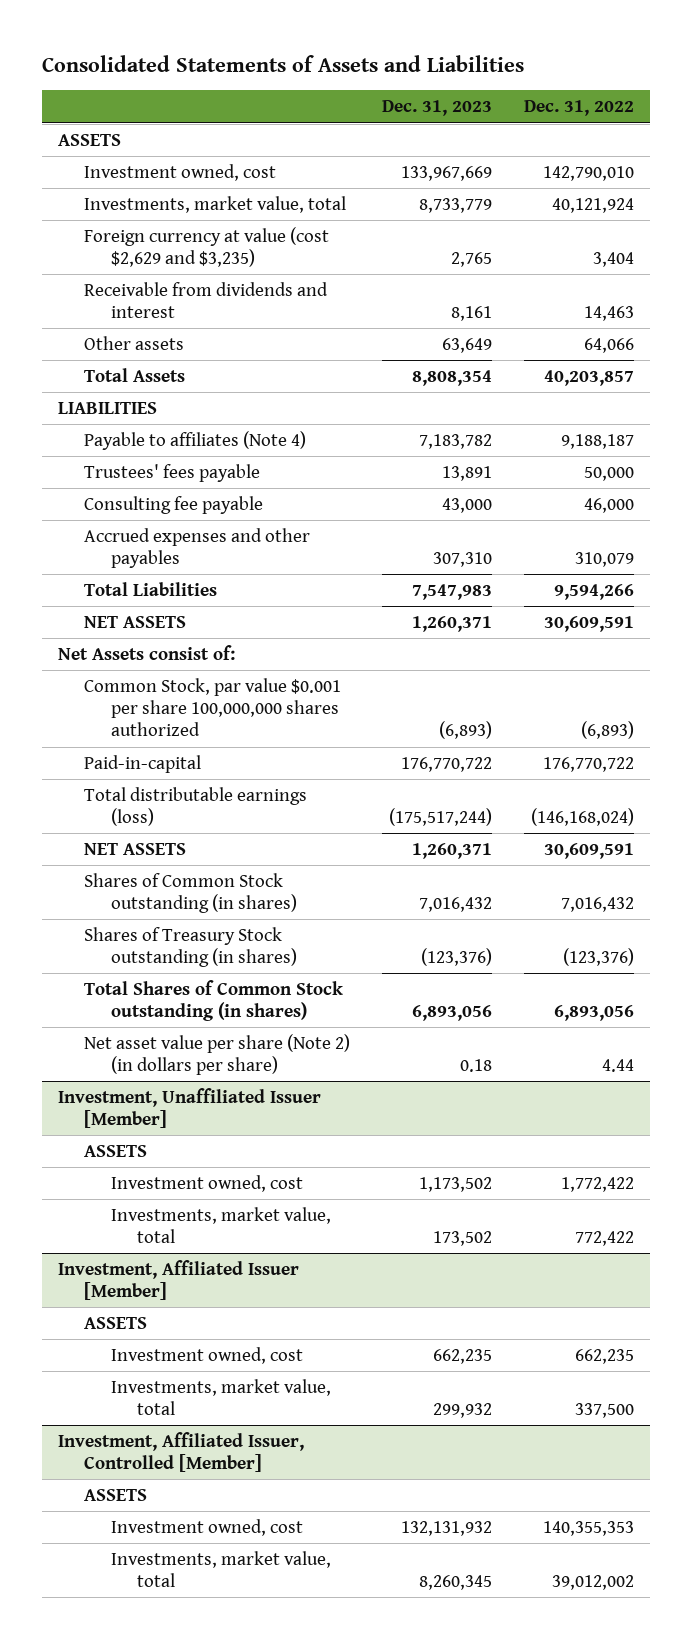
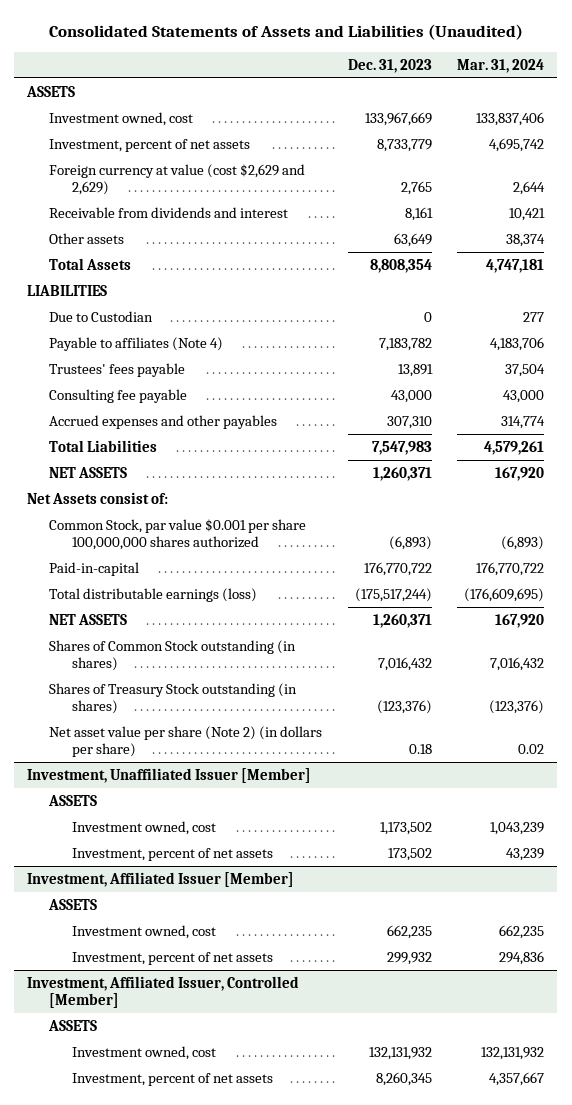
- Consolidated Statements of Assets and Liabilities
+ Consolidated Statements of Assets and Liabilities (Unaudited)
- | Dec. 31, 2023 | Dec. 31, 2022
+ | Dec. 31, 2023 | Mar. 31, 2024
- Investments, market value, total | 8,733,779 | 40,121,924
- Foreign currency at value (cost $2,629 and $3,235) | 2,765 | 3,404
+ Investment, percent of net assets | 8,733,779 | 4,695,742
+ Foreign currency at value (cost $2,629 and 2,629) | 2,765 | 2,644
+ Due to Custodian | 0 | 277
- Total Shares of Common Stock outstanding (in shares) | 6,893,056 | 6,893,056
@ Investment, Unaffiliated Issuer [Member]
- Investments, market value, total | 173,502 | 772,422
+ Investment, percent of net assets | 173,502 | 43,239
@ Investment, Affiliated Issuer [Member]
- Investments, market value, total | 299,932 | 337,500
+ Investment, percent of net assets | 299,932 | 294,836
@ Investment, Affiliated Issuer, Controlled [Member]
- Investments, market value, total | 8,260,345 | 39,012,002
+ Investment, percent of net assets | 8,260,345 | 4,357,667

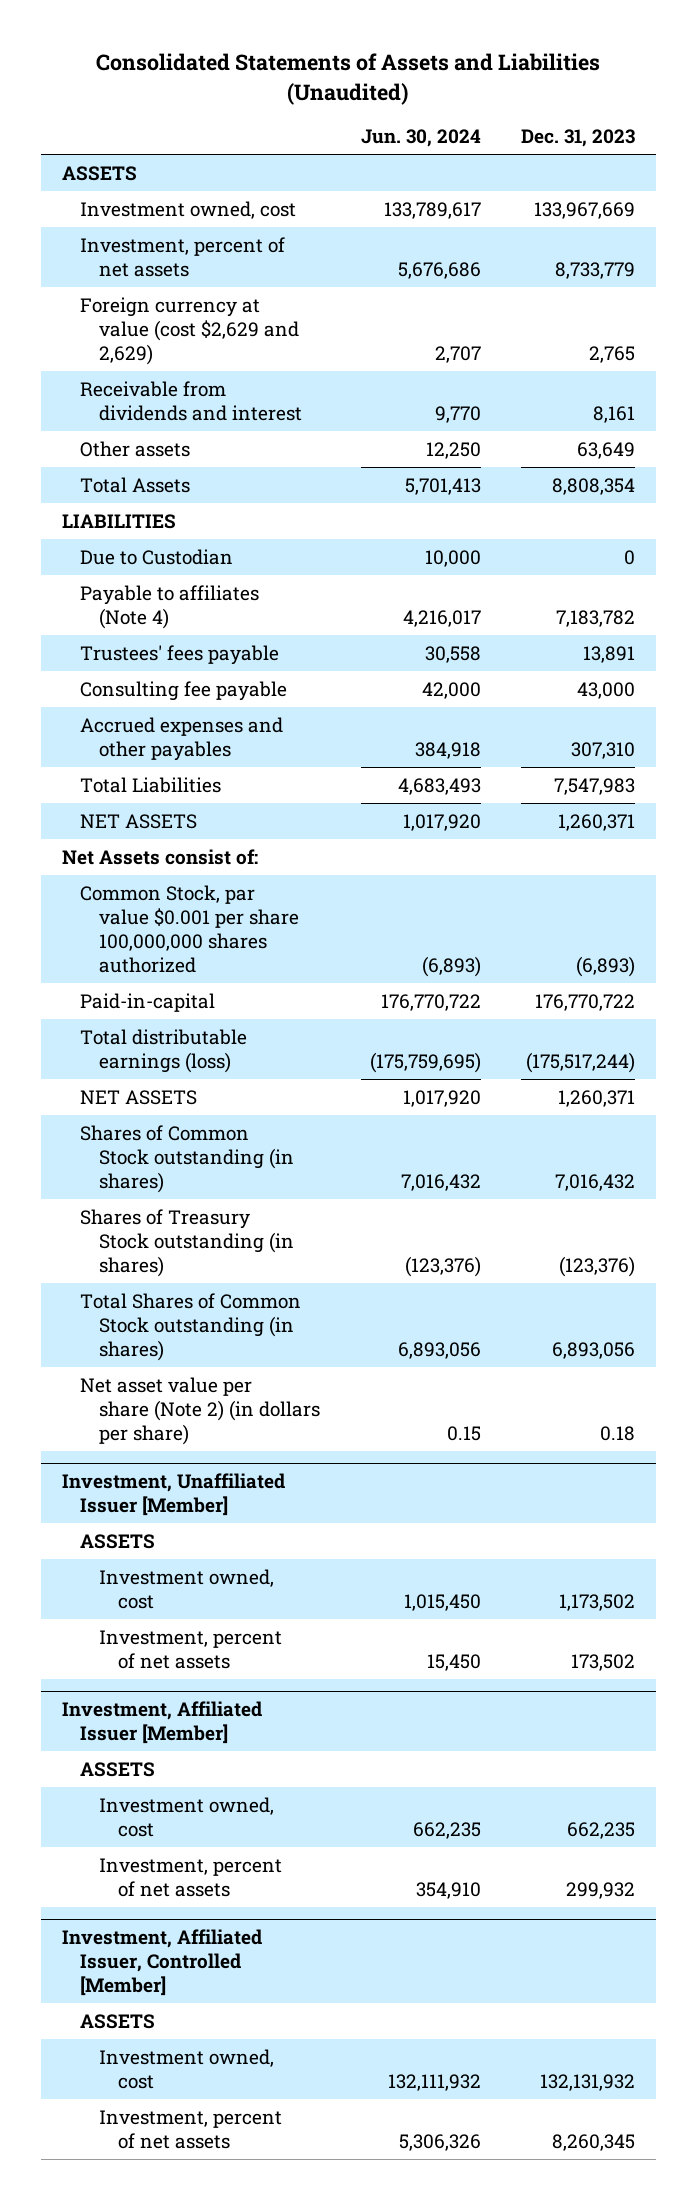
- | Dec. 31, 2023 | Mar. 31, 2024
+ | Jun. 30, 2024 | Dec. 31, 2023
+ Total Shares of Common Stock outstanding (in shares) | 6,893,056 | 6,893,056

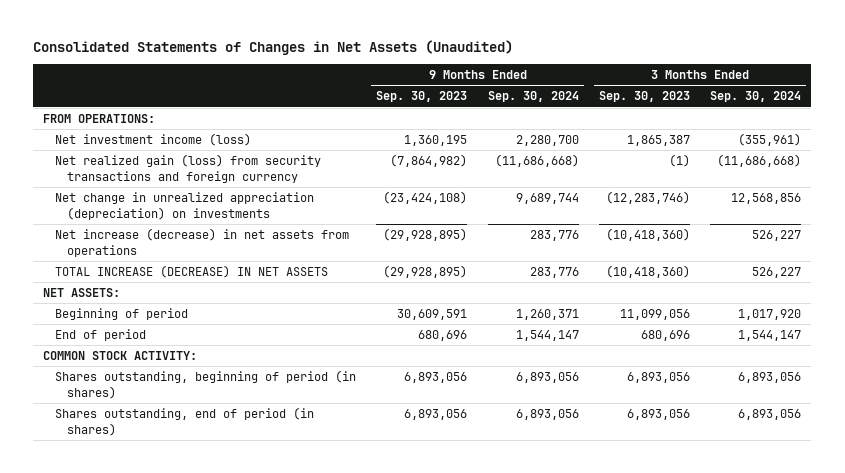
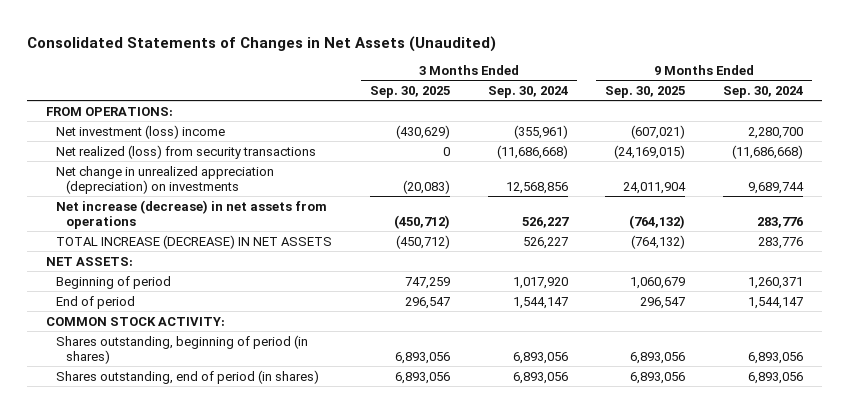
- | 9 Months Ended Sep. 30, 2023 | 9 Months Ended Sep. 30, 2024 | 3 Months Ended Sep. 30, 2023 | 3 Months Ended Sep. 30, 2024
+ | 3 Months Ended Sep. 30, 2025 | 3 Months Ended Sep. 30, 2024 | 9 Months Ended Sep. 30, 2025 | 9 Months Ended Sep. 30, 2024
- Net investment income (loss) | 1,360,195 | 2,280,700 | 1,865,387 | (355,961)
- Net realized gain (loss) from security transactions and foreign currency | (7,864,982) | (11,686,668) | (1) | (11,686,668)
+ Net investment (loss) income | (430,629) | (355,961) | (607,021) | 2,280,700
+ Net realized (loss) from security transactions | 0 | (11,686,668) | (24,169,015) | (11,686,668)

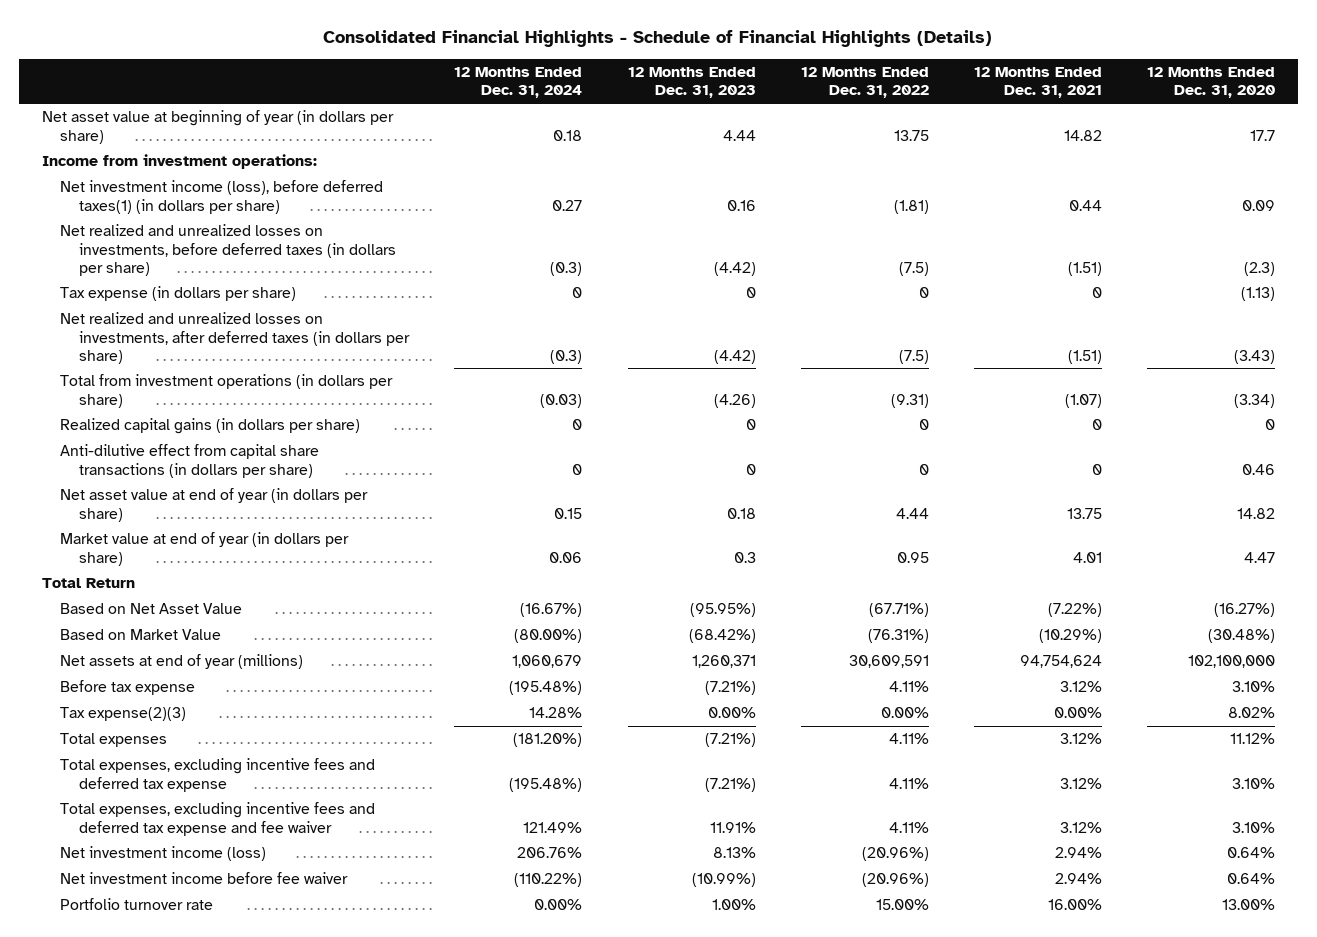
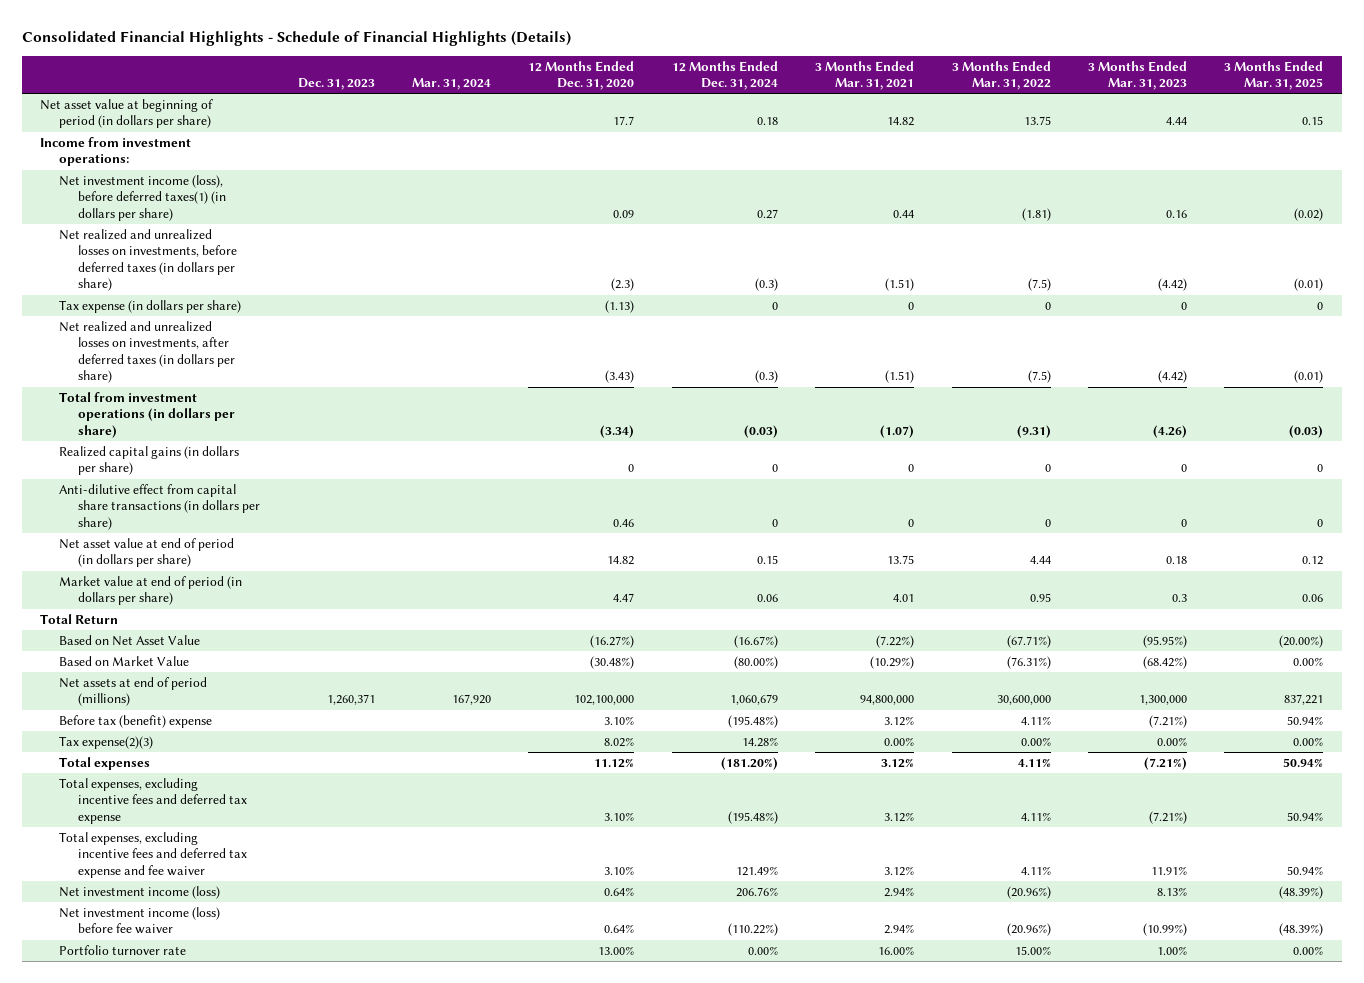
- | 12 Months Ended Dec. 31, 2024 | 12 Months Ended Dec. 31, 2023 | 12 Months Ended Dec. 31, 2022 | 12 Months Ended Dec. 31, 2021 | 12 Months Ended Dec. 31, 2020
+ | Dec. 31, 2023 | Mar. 31, 2024 | 12 Months Ended Dec. 31, 2020 | 12 Months Ended Dec. 31, 2024 | 3 Months Ended Mar. 31, 2021 | 3 Months Ended Mar. 31, 2022 | 3 Months Ended Mar. 31, 2023 | 3 Months Ended Mar. 31, 2025
- Net asset value at beginning of year (in dollars per share) | 0.18 | 4.44 | 13.75 | 14.82 | 17.7
+ Net asset value at beginning of period (in dollars per share) | | | 17.7 | 0.18 | 14.82 | 13.75 | 4.44 | 0.15
- Net asset value at end of year (in dollars per share) | 0.15 | 0.18 | 4.44 | 13.75 | 14.82
- Market value at end of year (in dollars per share) | 0.06 | 0.3 | 0.95 | 4.01 | 4.47
+ Net asset value at end of period (in dollars per share) | | | 14.82 | 0.15 | 13.75 | 4.44 | 0.18 | 0.12
+ Market value at end of period (in dollars per share) | | | 4.47 | 0.06 | 4.01 | 0.95 | 0.3 | 0.06
- Net assets at end of year (millions) | 1,060,679 | 1,260,371 | 30,609,591 | 94,754,624 | 102,100,000
- Before tax expense | (195.48%) | (7.21%) | 4.11% | 3.12% | 3.10%
+ Net assets at end of period (millions) | 1,260,371 | 167,920 | 102,100,000 | 1,060,679 | 94,800,000 | 30,600,000 | 1,300,000 | 837,221
+ Before tax (benefit) expense | | | 3.10% | (195.48%) | 3.12% | 4.11% | (7.21%) | 50.94%
- Net investment income before fee waiver | (110.22%) | (10.99%) | (20.96%) | 2.94% | 0.64%
+ Net investment income (loss) before fee waiver | | | 0.64% | (110.22%) | 2.94% | (20.96%) | (10.99%) | (48.39%)

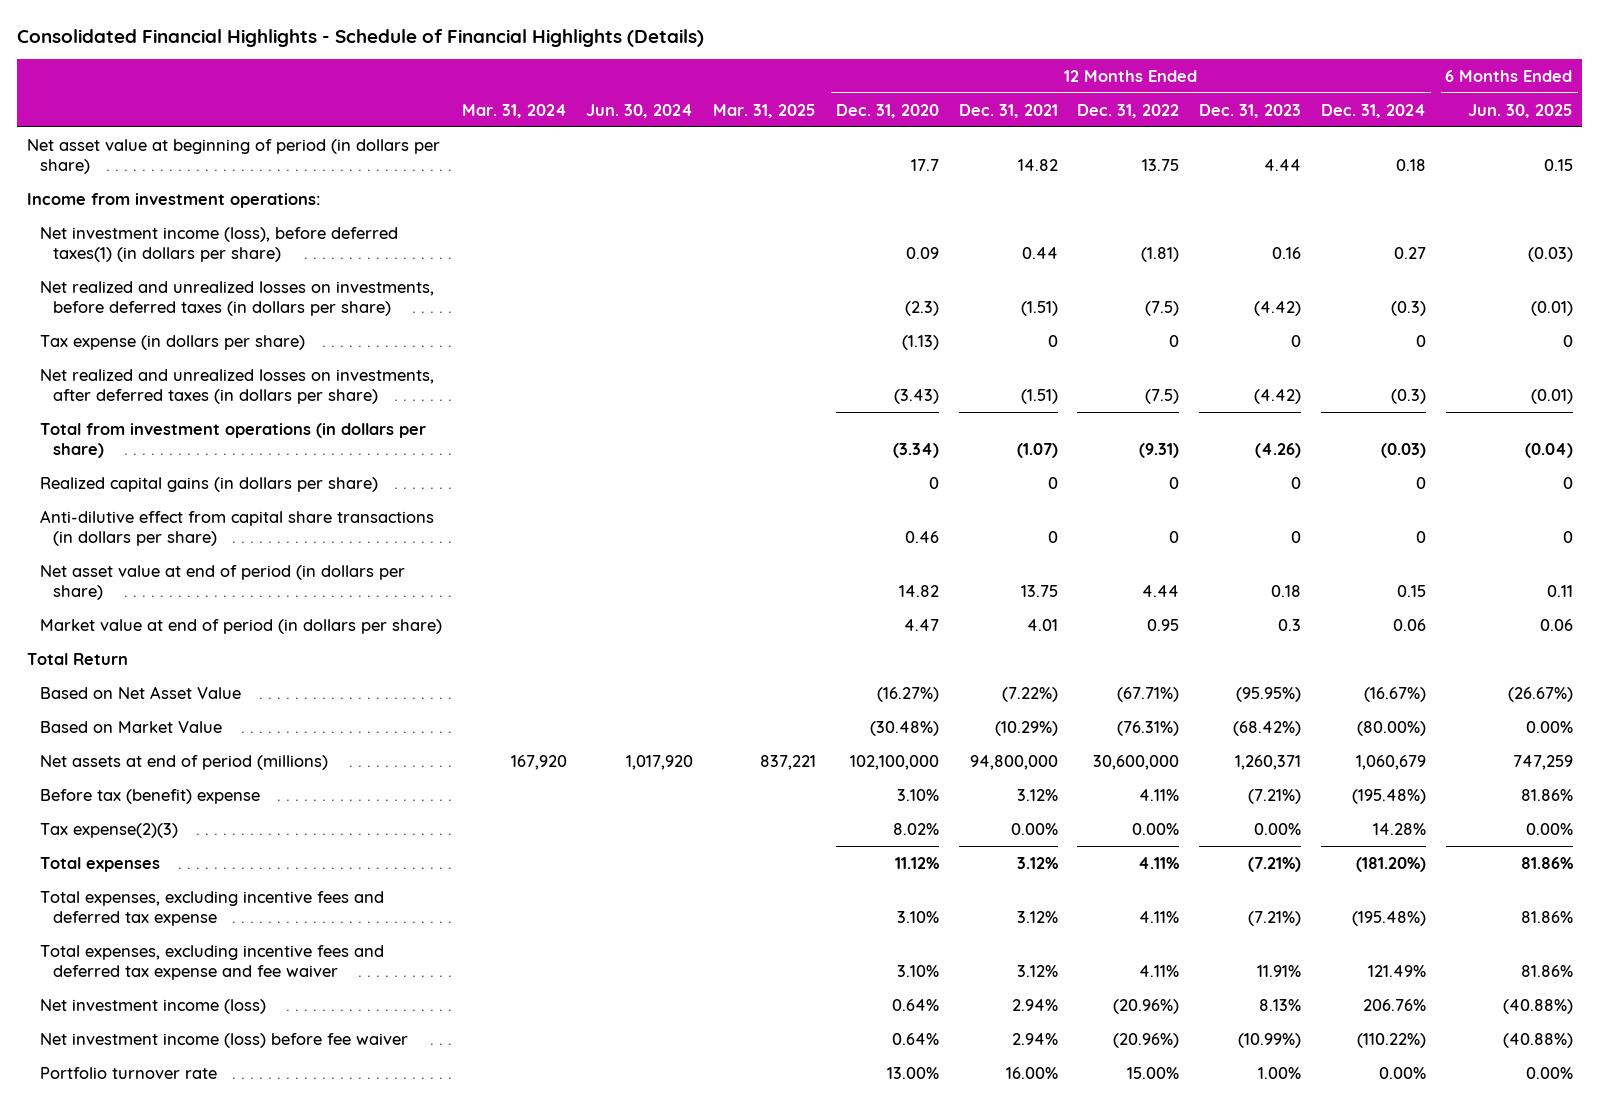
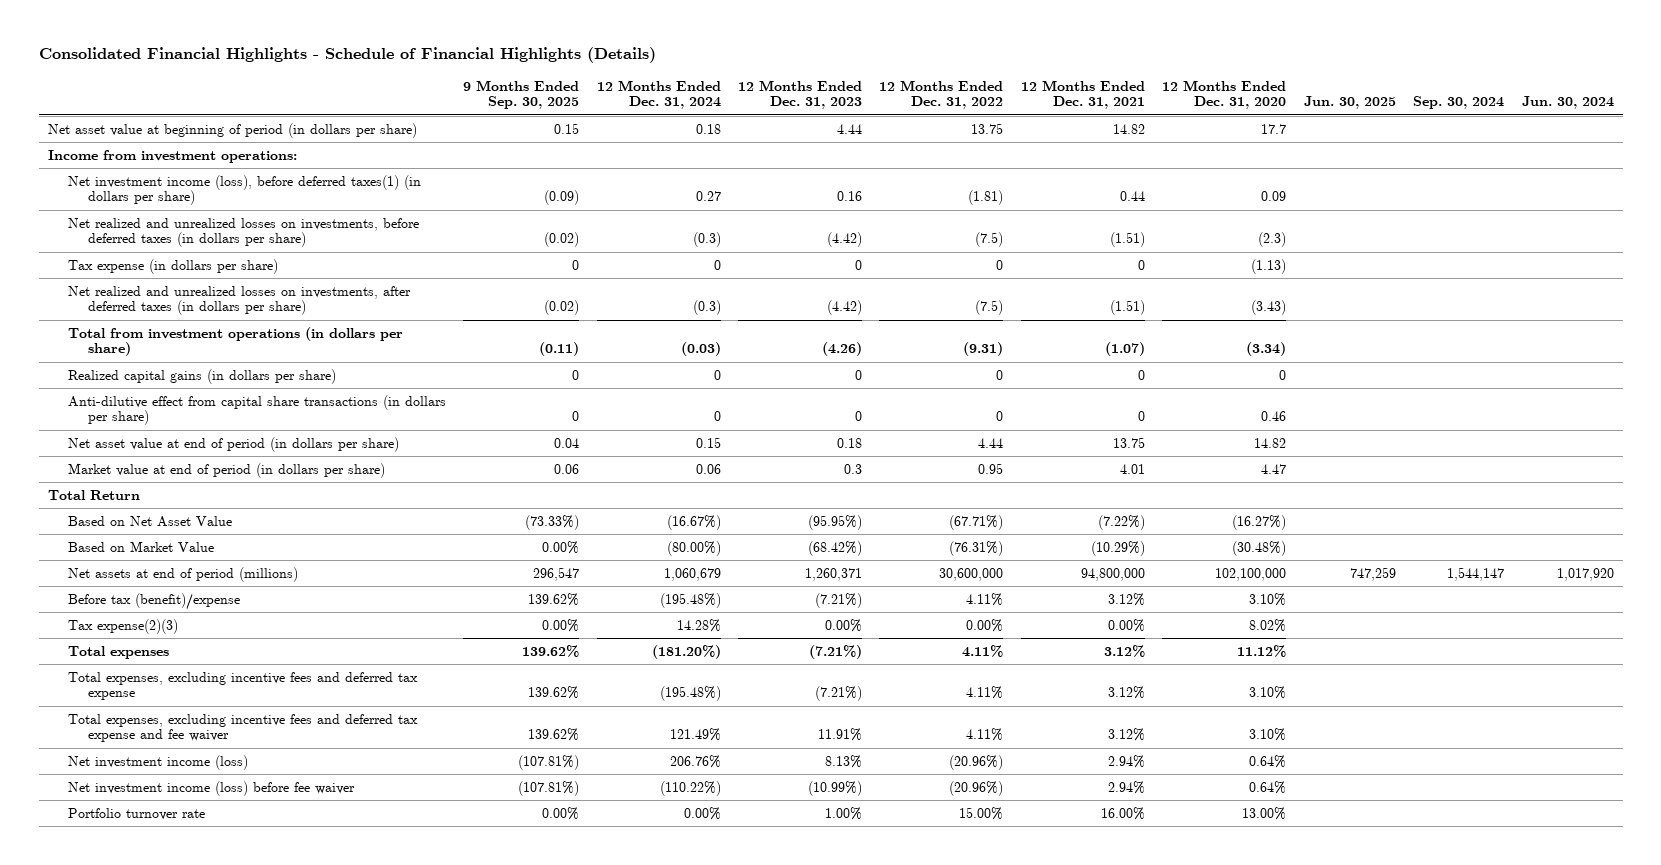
- | Mar. 31, 2024 | Jun. 30, 2024 | Mar. 31, 2025 | 12 Months Ended Dec. 31, 2020 | 12 Months Ended Dec. 31, 2021 | 12 Months Ended Dec. 31, 2022 | 12 Months Ended Dec. 31, 2023 | 12 Months Ended Dec. 31, 2024 | 6 Months Ended Jun. 30, 2025
+ | 9 Months Ended Sep. 30, 2025 | 12 Months Ended Dec. 31, 2024 | 12 Months Ended Dec. 31, 2023 | 12 Months Ended Dec. 31, 2022 | 12 Months Ended Dec. 31, 2021 | 12 Months Ended Dec. 31, 2020 | Jun. 30, 2025 | Sep. 30, 2024 | Jun. 30, 2024
- Before tax (benefit) expense | | | | 3.10% | 3.12% | 4.11% | (7.21%) | (195.48%) | 81.86%
+ Before tax (benefit)/expense | 139.62% | (195.48%) | (7.21%) | 4.11% | 3.12% | 3.10% | | |

